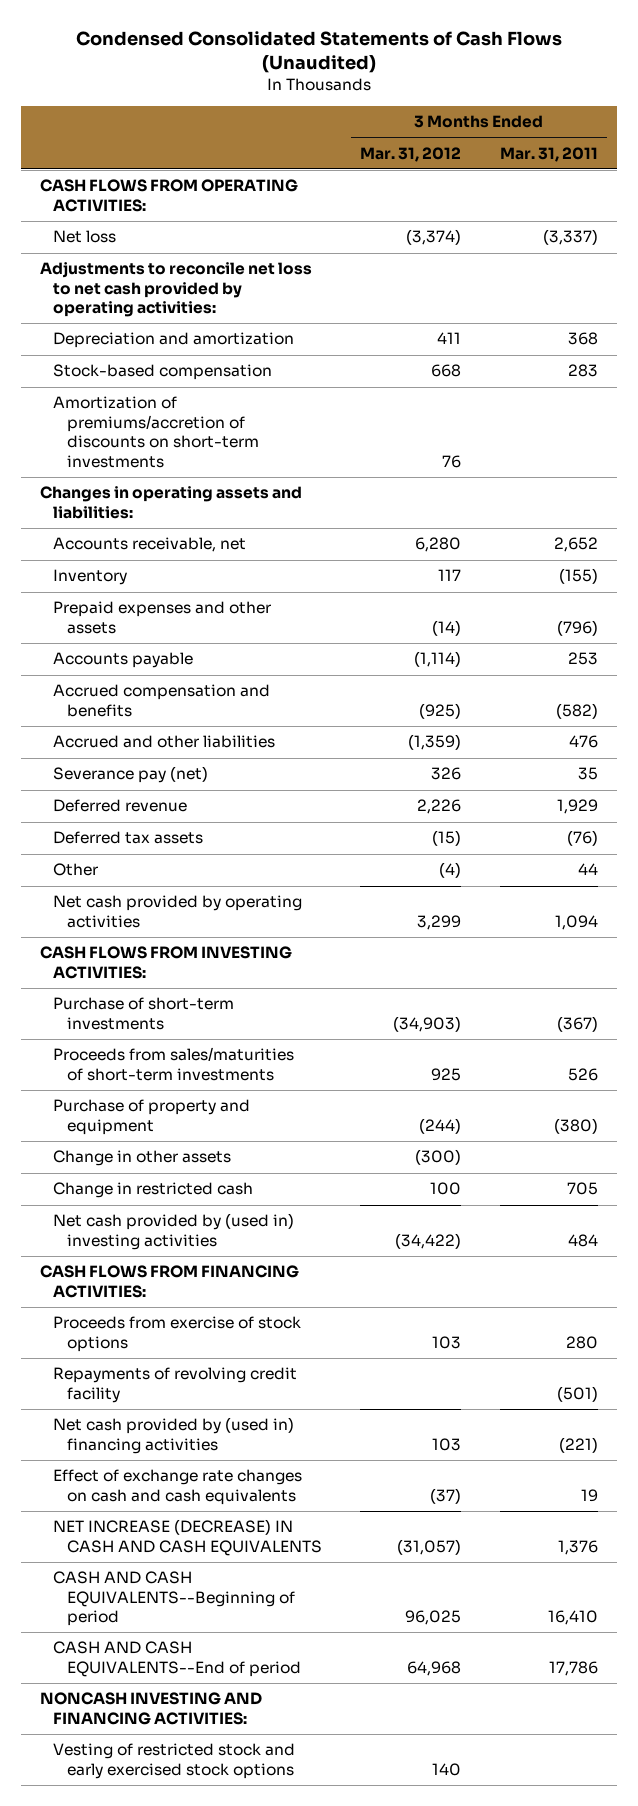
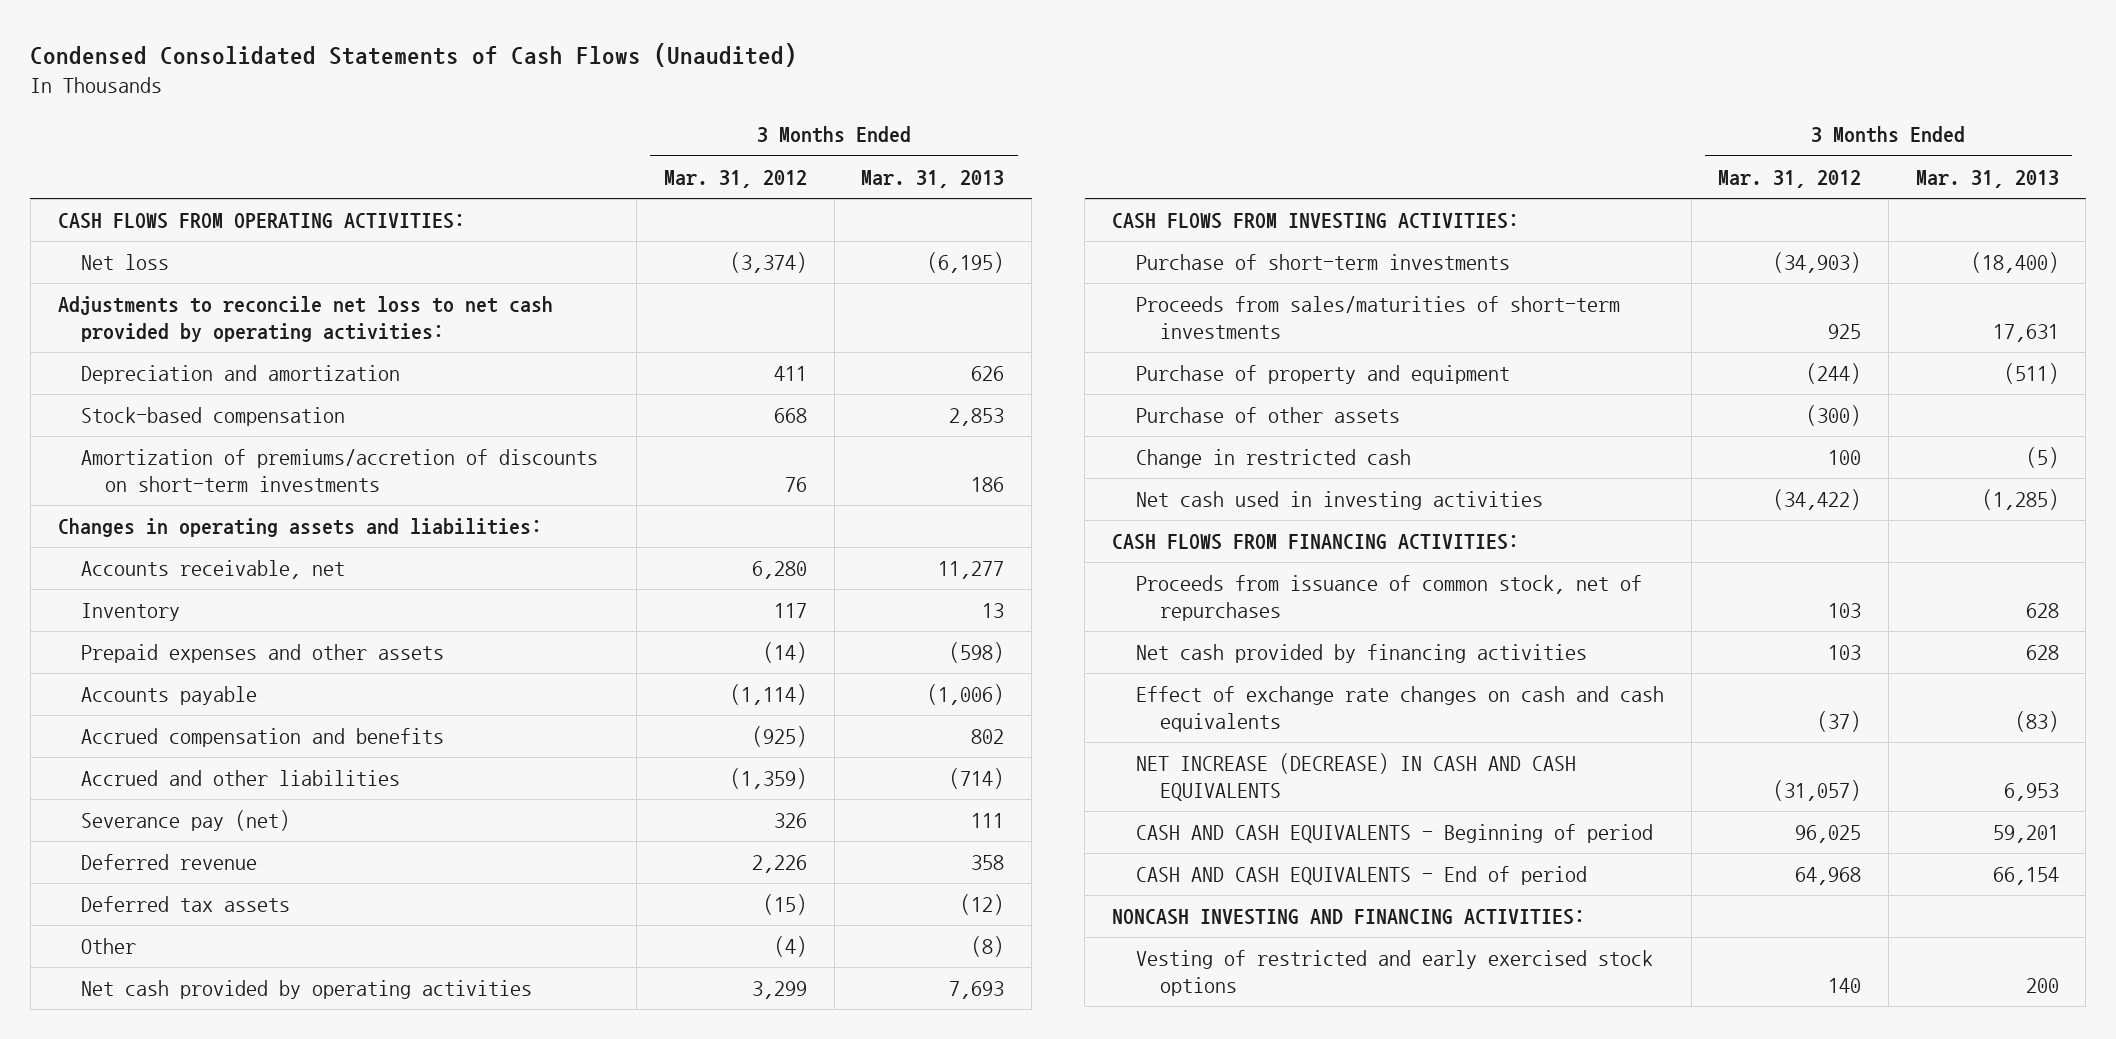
- | 3 Months Ended Mar. 31, 2012 | 3 Months Ended Mar. 31, 2011
+ | 3 Months Ended Mar. 31, 2012 | 3 Months Ended Mar. 31, 2013
- Change in other assets | (300) |
+ Purchase of other assets | (300) |
- Net cash provided by (used in) investing activities | (34,422) | 484
+ Net cash used in investing activities | (34,422) | (1,285)
- Proceeds from exercise of stock options | 103 | 280
- Repayments of revolving credit facility | | (501)
- Net cash provided by (used in) financing activities | 103 | (221)
+ Proceeds from issuance of common stock, net of repurchases | 103 | 628
+ Net cash provided by financing activities | 103 | 628
- CASH AND CASH EQUIVALENTS--Beginning of period | 96,025 | 16,410
- CASH AND CASH EQUIVALENTS--End of period | 64,968 | 17,786
+ CASH AND CASH EQUIVALENTS - Beginning of period | 96,025 | 59,201
+ CASH AND CASH EQUIVALENTS - End of period | 64,968 | 66,154
- Vesting of restricted stock and early exercised stock options | 140 |
+ Vesting of restricted and early exercised stock options | 140 | 200

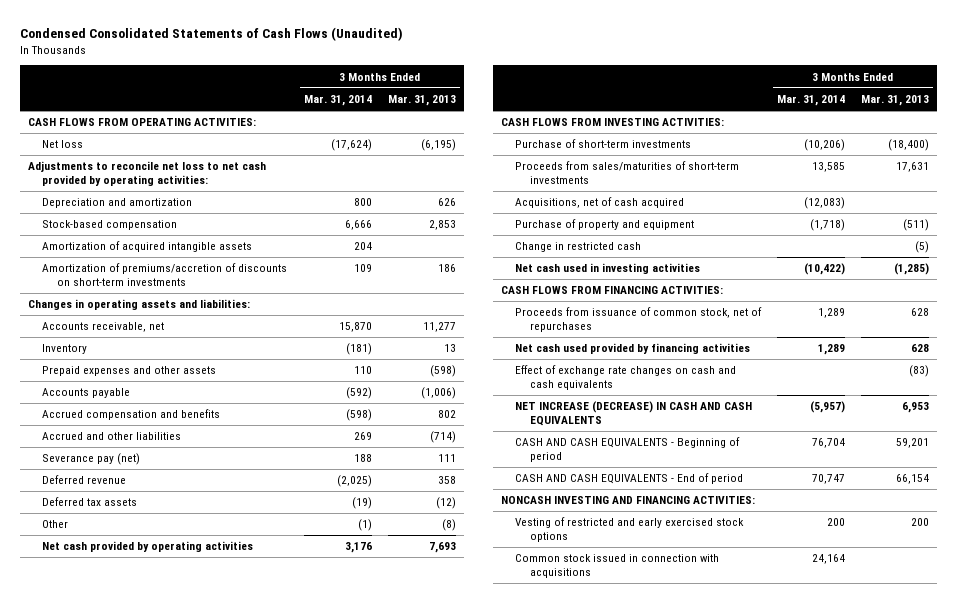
- | 3 Months Ended Mar. 31, 2012 | 3 Months Ended Mar. 31, 2013
+ | 3 Months Ended Mar. 31, 2014 | 3 Months Ended Mar. 31, 2013
+ Amortization of acquired intangible assets | 204 |
+ Acquisitions, net of cash acquired | (12,083) |
- Purchase of other assets | (300) |
- Net cash provided by financing activities | 103 | 628
+ Net cash used provided by financing activities | 1,289 | 628
+ Common stock issued in connection with acquisitions | 24,164 |

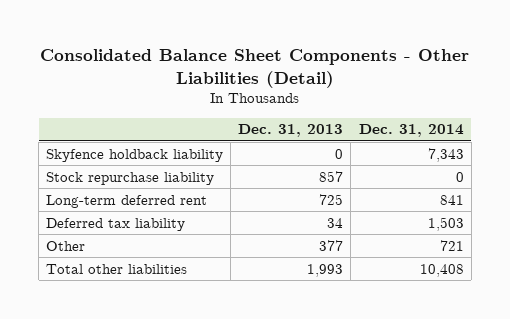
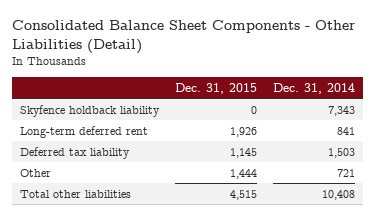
- | Dec. 31, 2013 | Dec. 31, 2014
+ | Dec. 31, 2015 | Dec. 31, 2014
- Stock repurchase liability | 857 | 0

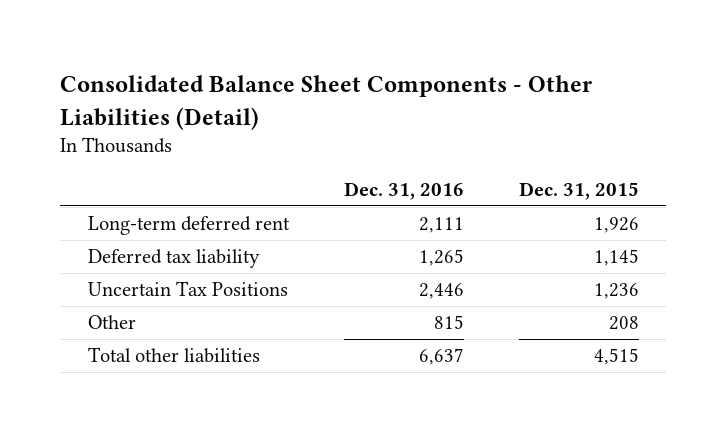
- | Dec. 31, 2015 | Dec. 31, 2014
+ | Dec. 31, 2016 | Dec. 31, 2015
- Skyfence holdback liability | 0 | 7,343
- Other | 1,444 | 721
+ Uncertain Tax Positions | 2,446 | 1,236
+ Other | 815 | 208

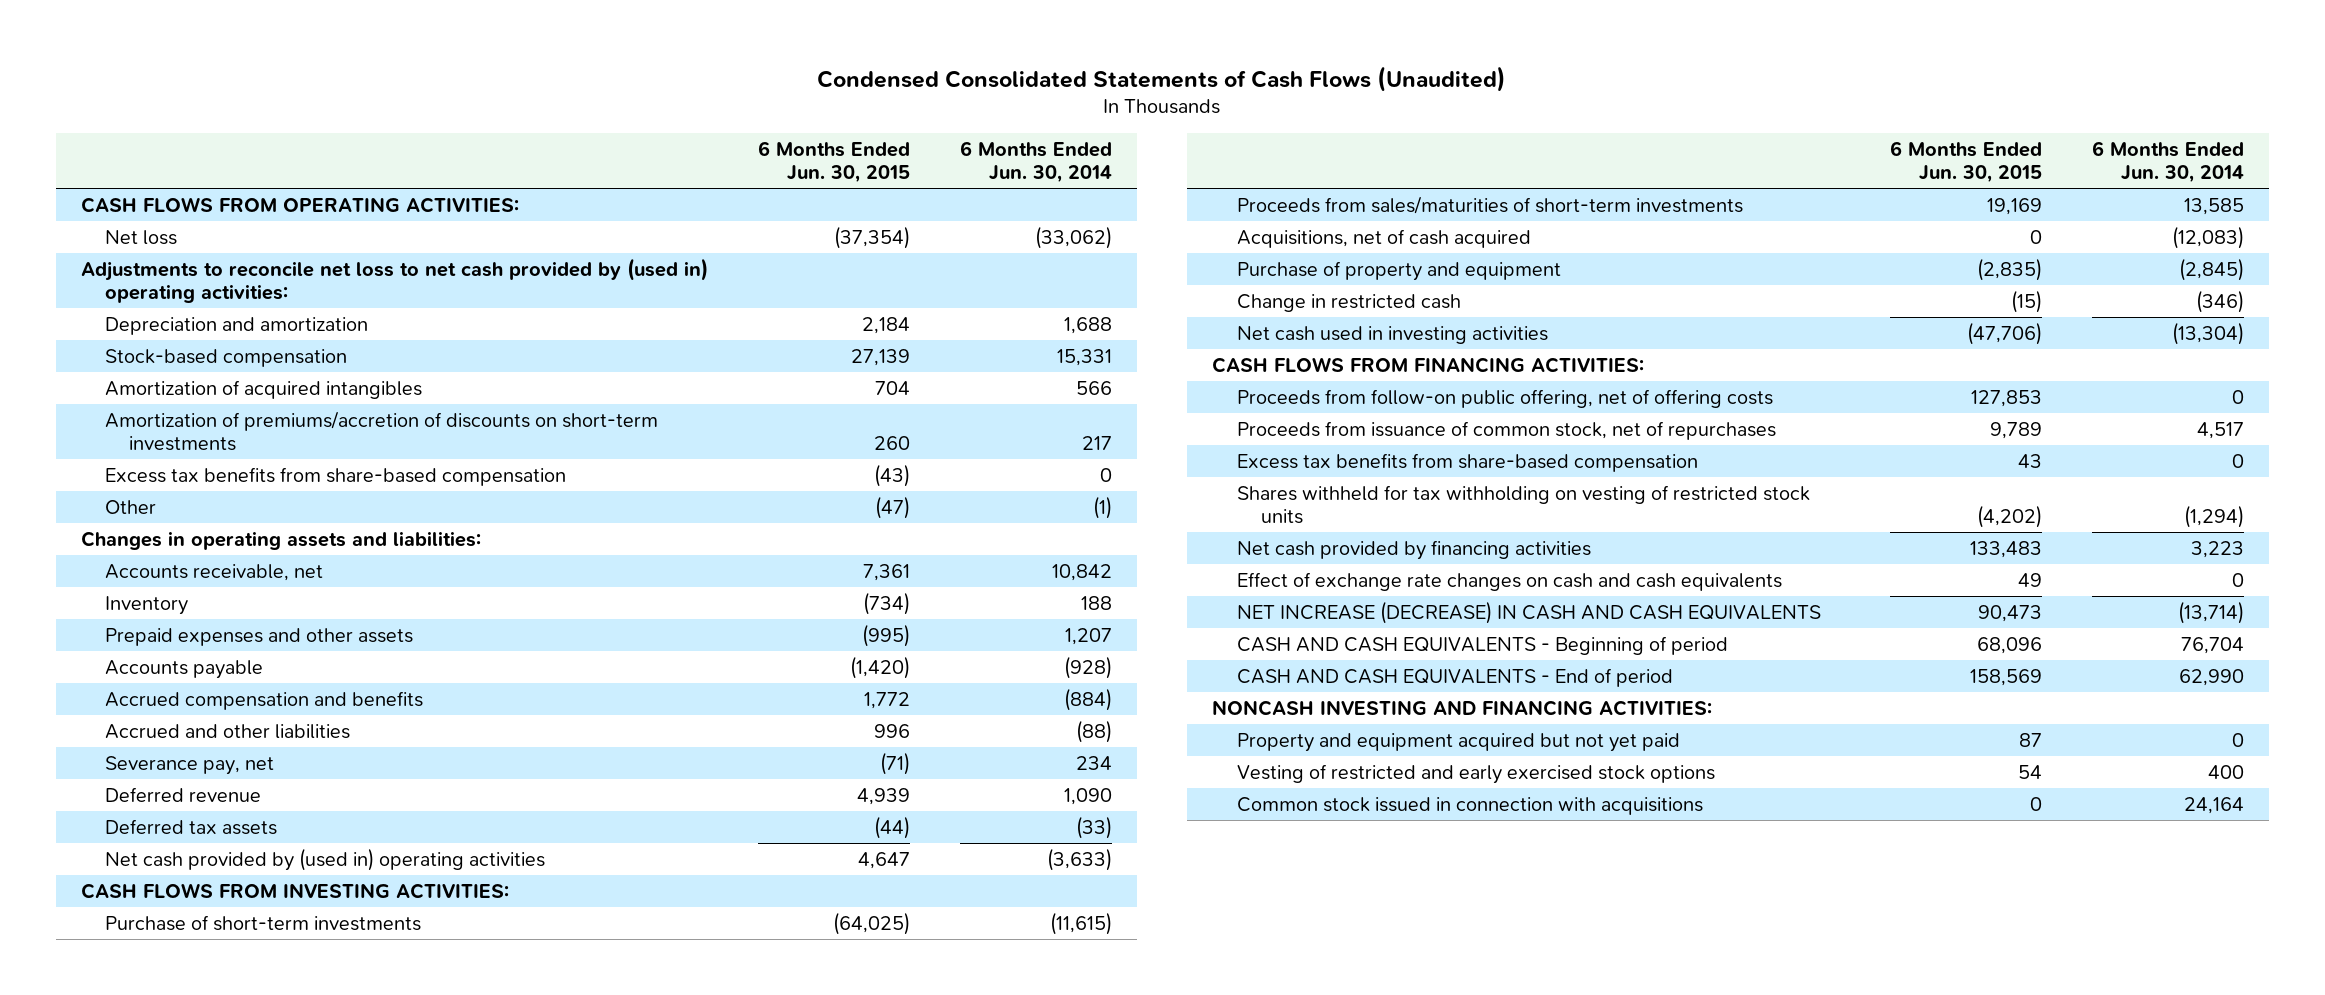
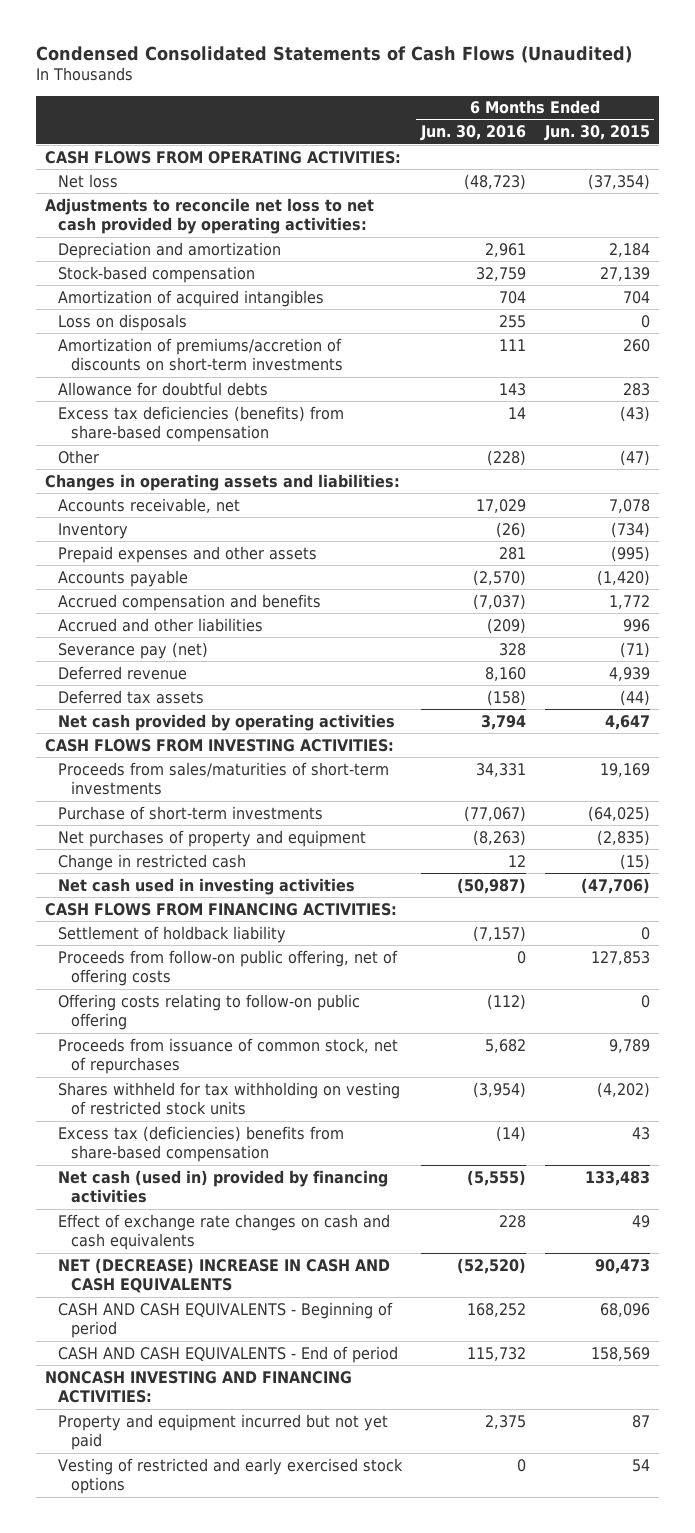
- | 6 Months Ended Jun. 30, 2015 | 6 Months Ended Jun. 30, 2014
+ | 6 Months Ended Jun. 30, 2016 | 6 Months Ended Jun. 30, 2015
- Adjustments to reconcile net loss to net cash provided by (used in) operating activities:
+ Adjustments to reconcile net loss to net cash provided by operating activities:
+ Loss on disposals | 255 | 0
- Excess tax benefits from share-based compensation | (43) | 0
+ Allowance for doubtful debts | 143 | 283
+ Excess tax deficiencies (benefits) from share-based compensation | 14 | (43)
- Accounts receivable, net | 7,361 | 10,842
+ Accounts receivable, net | 17,029 | 7,078
- Severance pay, net | (71) | 234
+ Severance pay (net) | 328 | (71)
- Net cash provided by (used in) operating activities | 4,647 | (3,633)
+ Net cash provided by operating activities | 3,794 | 4,647
- Acquisitions, net of cash acquired | 0 | (12,083)
- Purchase of property and equipment | (2,835) | (2,845)
moved down: Purchase of short-term investments | (77,067) | (64,025)
+ Net purchases of property and equipment | (8,263) | (2,835)
+ Settlement of holdback liability | (7,157) | 0
+ Offering costs relating to follow-on public offering | (112) | 0
- Excess tax benefits from share-based compensation | 43 | 0
- Net cash provided by financing activities | 133,483 | 3,223
+ Excess tax (deficiencies) benefits from share-based compensation | (14) | 43
+ Net cash (used in) provided by financing activities | (5,555) | 133,483
- NET INCREASE (DECREASE) IN CASH AND CASH EQUIVALENTS | 90,473 | (13,714)
+ NET (DECREASE) INCREASE IN CASH AND CASH EQUIVALENTS | (52,520) | 90,473
- Property and equipment acquired but not yet paid | 87 | 0
+ Property and equipment incurred but not yet paid | 2,375 | 87
- Common stock issued in connection with acquisitions | 0 | 24,164

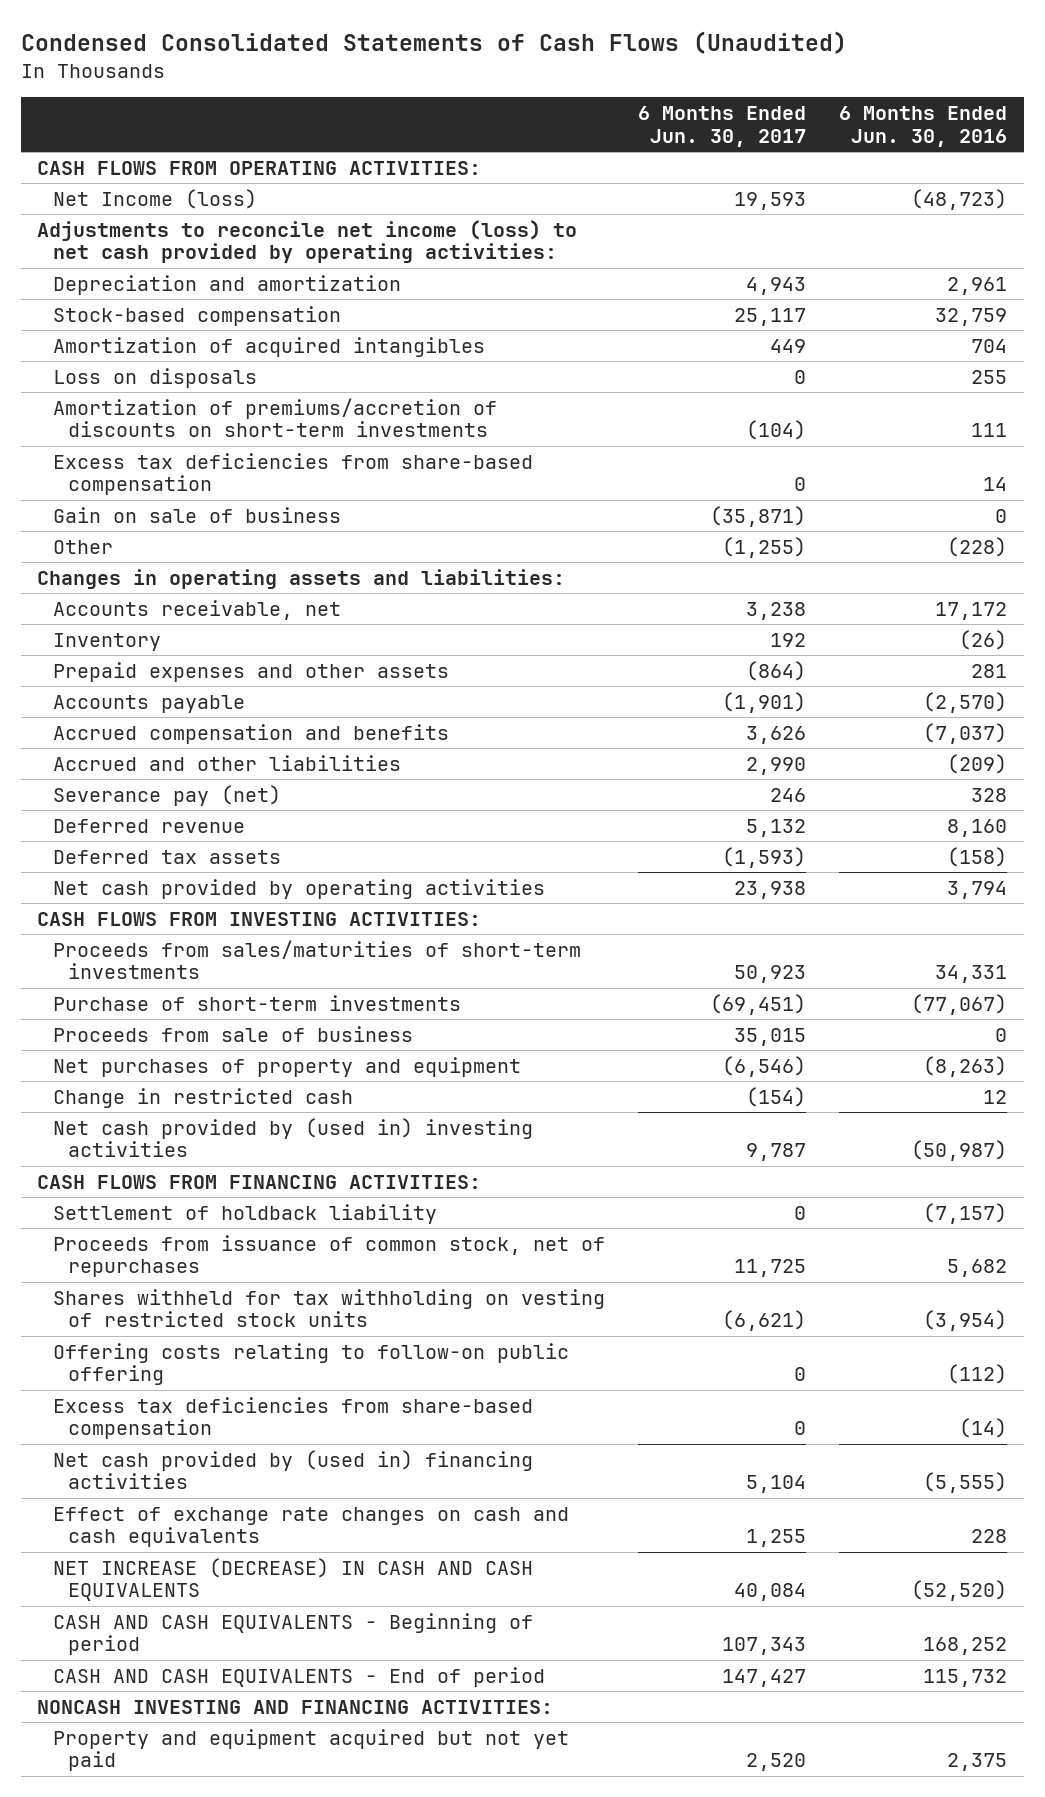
- | 6 Months Ended Jun. 30, 2016 | 6 Months Ended Jun. 30, 2015
+ | 6 Months Ended Jun. 30, 2017 | 6 Months Ended Jun. 30, 2016
- Net loss | (48,723) | (37,354)
- Adjustments to reconcile net loss to net cash provided by operating activities:
+ Net Income (loss) | 19,593 | (48,723)
+ Adjustments to reconcile net income (loss) to net cash provided by operating activities:
- Allowance for doubtful debts | 143 | 283
- Excess tax deficiencies (benefits) from share-based compensation | 14 | (43)
+ Excess tax deficiencies from share-based compensation | 0 | 14
+ Gain on sale of business | (35,871) | 0
- Accounts receivable, net | 17,029 | 7,078
+ Accounts receivable, net | 3,238 | 17,172
+ Proceeds from sale of business | 35,015 | 0
- Net cash used in investing activities | (50,987) | (47,706)
+ Net cash provided by (used in) investing activities | 9,787 | (50,987)
- Proceeds from follow-on public offering, net of offering costs | 0 | 127,853
- Excess tax (deficiencies) benefits from share-based compensation | (14) | 43
- Net cash (used in) provided by financing activities | (5,555) | 133,483
moved down: Offering costs relating to follow-on public offering | 0 | (112)
+ Excess tax deficiencies from share-based compensation | 0 | (14)
+ Net cash provided by (used in) financing activities | 5,104 | (5,555)
- NET (DECREASE) INCREASE IN CASH AND CASH EQUIVALENTS | (52,520) | 90,473
+ NET INCREASE (DECREASE) IN CASH AND CASH EQUIVALENTS | 40,084 | (52,520)
- Property and equipment incurred but not yet paid | 2,375 | 87
- Vesting of restricted and early exercised stock options | 0 | 54
+ Property and equipment acquired but not yet paid | 2,520 | 2,375

